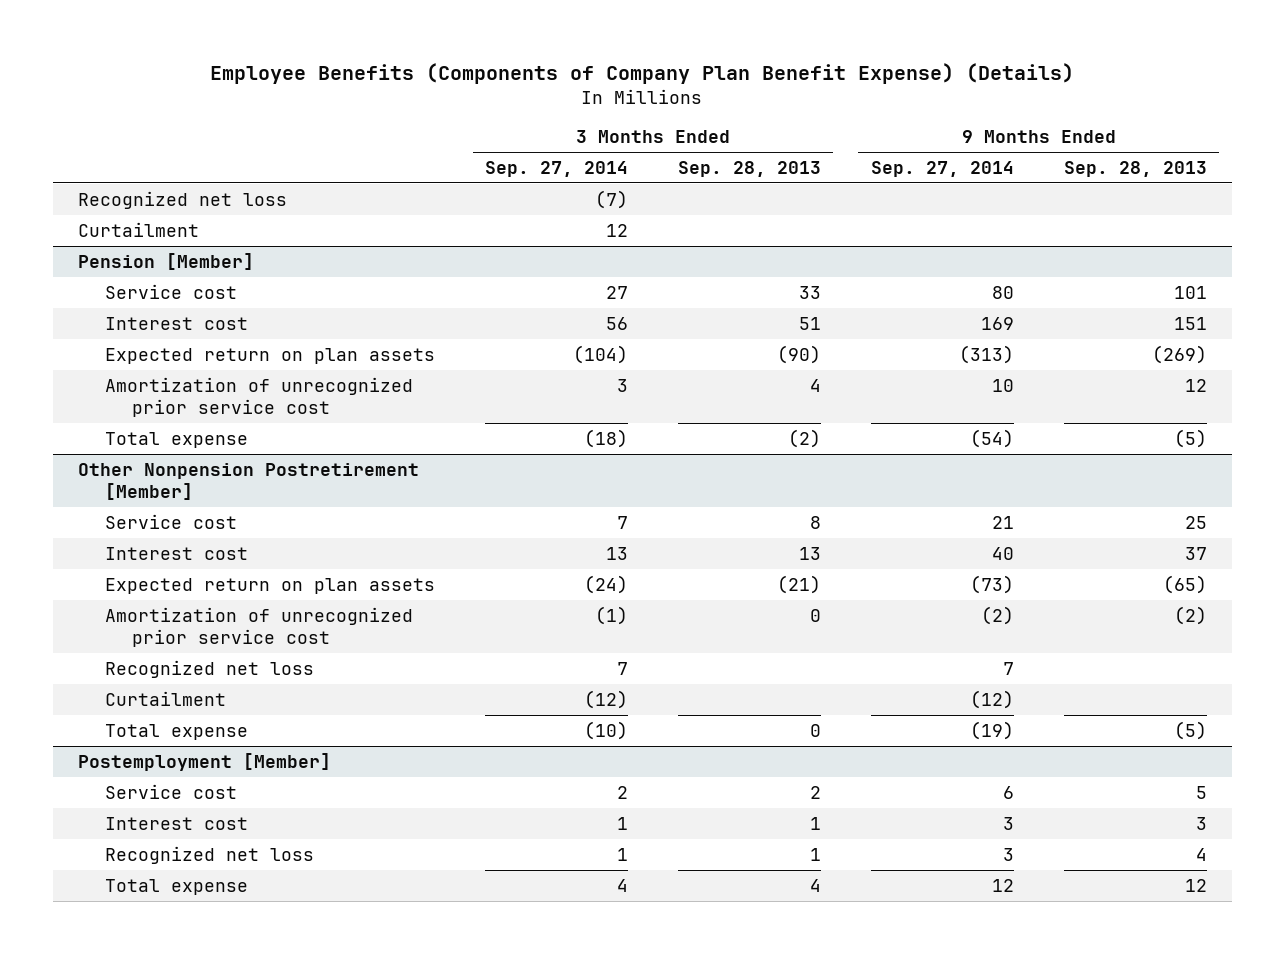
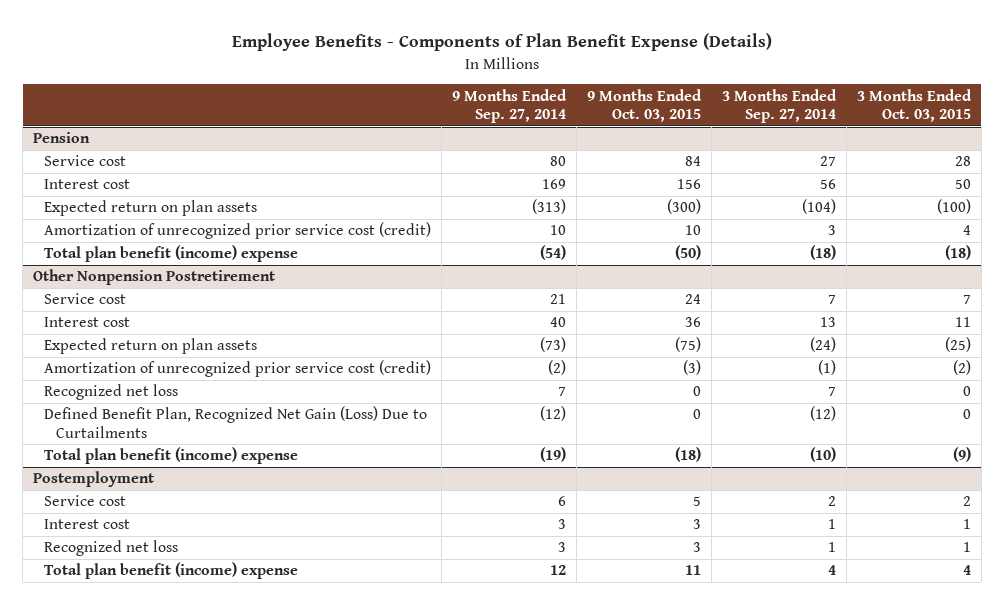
- Employee Benefits (Components of Company Plan Benefit Expense) (Details)
+ Employee Benefits - Components of Plan Benefit Expense (Details)
- | 3 Months Ended Sep. 27, 2014 | 3 Months Ended Sep. 28, 2013 | 9 Months Ended Sep. 27, 2014 | 9 Months Ended Sep. 28, 2013
+ | 9 Months Ended Sep. 27, 2014 | 9 Months Ended Oct. 03, 2015 | 3 Months Ended Sep. 27, 2014 | 3 Months Ended Oct. 03, 2015
- Recognized net loss | (7) | | |
- Curtailment | 12 | | |
- Pension [Member]
+ Pension
- Amortization of unrecognized prior service cost | 3 | 4 | 10 | 12
- Total expense | (18) | (2) | (54) | (5)
- Other Nonpension Postretirement [Member]
+ Amortization of unrecognized prior service cost (credit) | 10 | 10 | 3 | 4
+ Total plan benefit (income) expense | (54) | (50) | (18) | (18)
+ Other Nonpension Postretirement
- Amortization of unrecognized prior service cost | (1) | 0 | (2) | (2)
+ Amortization of unrecognized prior service cost (credit) | (2) | (3) | (1) | (2)
- Curtailment | (12) | | (12) |
- Total expense | (10) | 0 | (19) | (5)
- Postemployment [Member]
+ Defined Benefit Plan, Recognized Net Gain (Loss) Due to Curtailments | (12) | 0 | (12) | 0
+ Total plan benefit (income) expense | (19) | (18) | (10) | (9)
+ Postemployment
- Total expense | 4 | 4 | 12 | 12
+ Total plan benefit (income) expense | 12 | 11 | 4 | 4

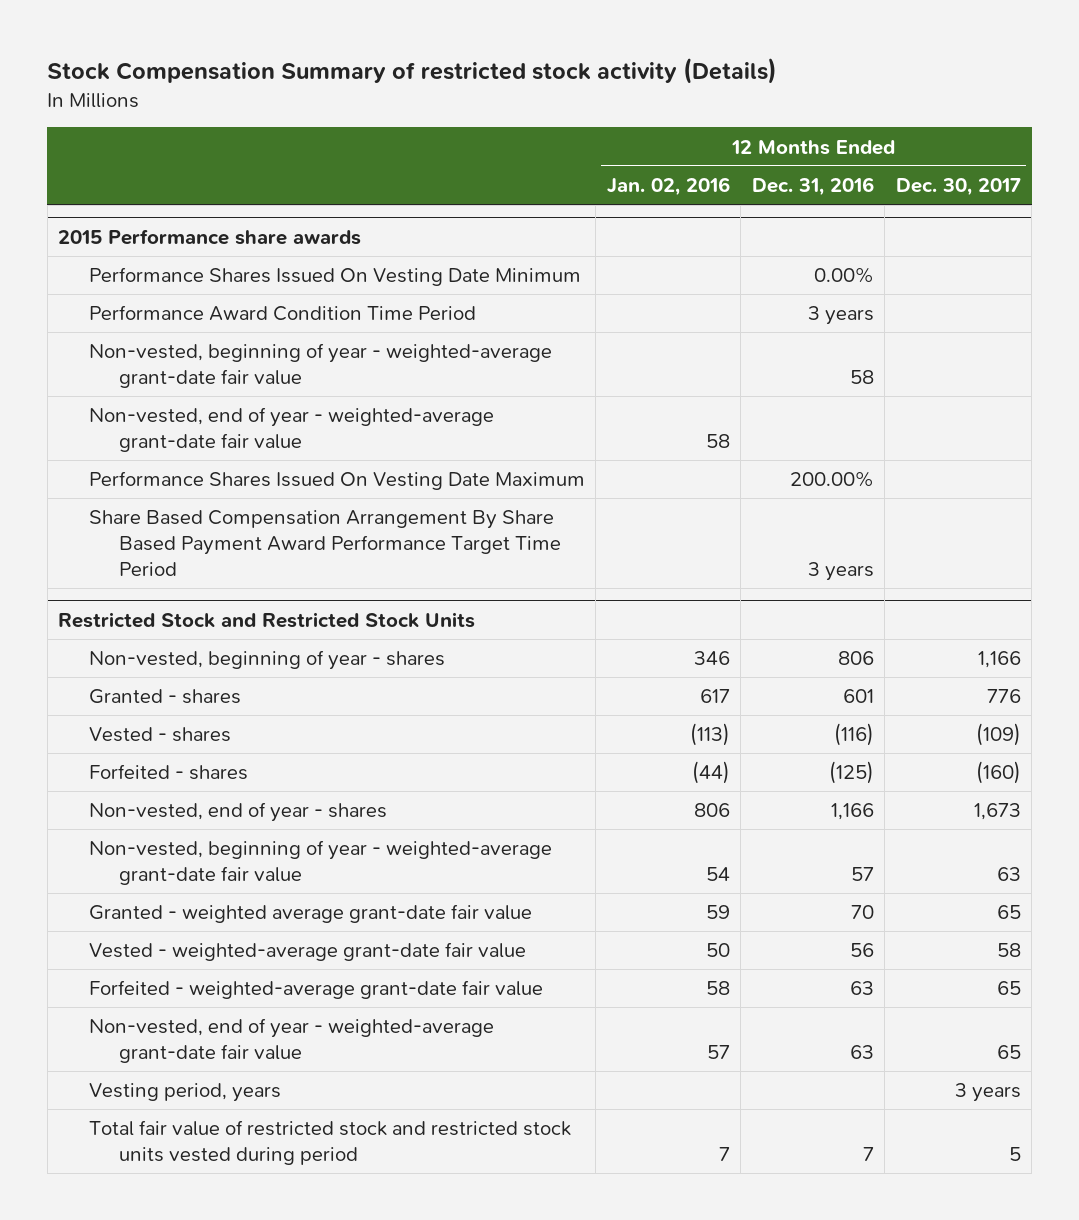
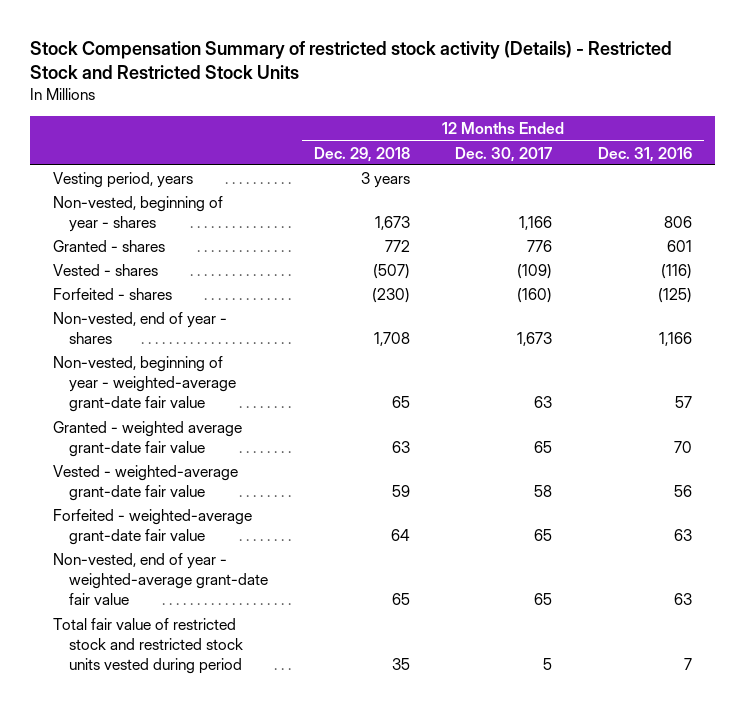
- Stock Compensation Summary of restricted stock activity (Details)
+ Stock Compensation Summary of restricted stock activity (Details) - Restricted Stock and Restricted Stock Units
- | 12 Months Ended Jan. 02, 2016 | 12 Months Ended Dec. 31, 2016 | 12 Months Ended Dec. 30, 2017
+ | 12 Months Ended Dec. 29, 2018 | 12 Months Ended Dec. 30, 2017 | 12 Months Ended Dec. 31, 2016
- 2015 Performance share awards
- Performance Shares Issued On Vesting Date Minimum | | 0.00% |
- Performance Award Condition Time Period | | 3 years |
- Non-vested, beginning of year - weighted-average grant-date fair value | | 58 |
- Non-vested, end of year - weighted-average grant-date fair value | 58 | |
- Performance Shares Issued On Vesting Date Maximum | | 200.00% |
- Share Based Compensation Arrangement By Share Based Payment Award Performance Target Time Period | | 3 years |
- Restricted Stock and Restricted Stock Units
+ Vesting period, years | 3 years | |
- Vesting period, years | | | 3 years

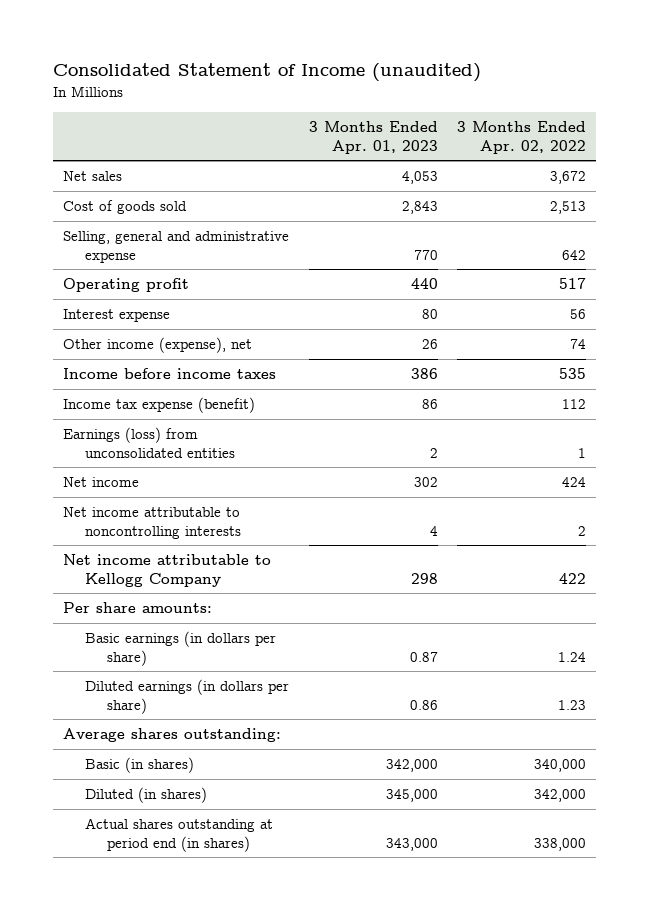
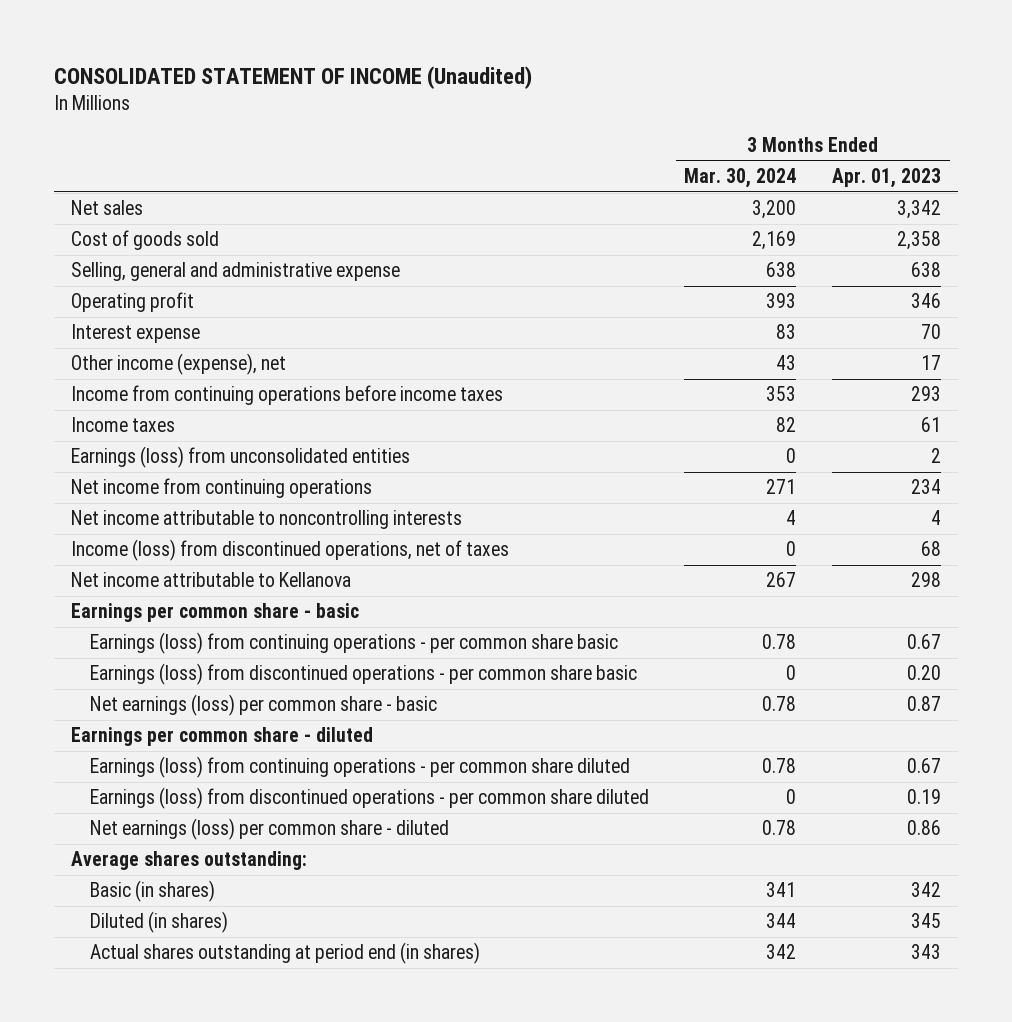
- Consolidated Statement of Income (unaudited)
+ CONSOLIDATED STATEMENT OF INCOME (Unaudited)
- | 3 Months Ended Apr. 01, 2023 | 3 Months Ended Apr. 02, 2022
+ | 3 Months Ended Mar. 30, 2024 | 3 Months Ended Apr. 01, 2023
- Net sales | 4,053 | 3,672
- Cost of goods sold | 2,843 | 2,513
- Selling, general and administrative expense | 770 | 642
- Operating profit | 440 | 517
- Interest expense | 80 | 56
- Other income (expense), net | 26 | 74
- Income before income taxes | 386 | 535
- Income tax expense (benefit) | 86 | 112
+ Net sales | 3,200 | 3,342
+ Cost of goods sold | 2,169 | 2,358
+ Selling, general and administrative expense | 638 | 638
+ Operating profit | 393 | 346
+ Interest expense | 83 | 70
+ Other income (expense), net | 43 | 17
+ Income from continuing operations before income taxes | 353 | 293
+ Income taxes | 82 | 61
- Net income | 302 | 424
+ Net income from continuing operations | 271 | 234
- Net income attributable to Kellogg Company | 298 | 422
- Per share amounts:
- Basic earnings (in dollars per share) | 0.87 | 1.24
- Diluted earnings (in dollars per share) | 0.86 | 1.23
+ Income (loss) from discontinued operations, net of taxes | 0 | 68
+ Net income attributable to Kellanova | 267 | 298
+ Earnings per common share - basic
+ Earnings (loss) from continuing operations - per common share basic | 0.78 | 0.67
+ Earnings (loss) from discontinued operations - per common share basic | 0 | 0.20
+ Net earnings (loss) per common share - basic | 0.78 | 0.87
+ Earnings per common share - diluted
+ Earnings (loss) from continuing operations - per common share diluted | 0.78 | 0.67
+ Earnings (loss) from discontinued operations - per common share diluted | 0 | 0.19
+ Net earnings (loss) per common share - diluted | 0.78 | 0.86
- Basic (in shares) | 342,000 | 340,000
- Diluted (in shares) | 345,000 | 342,000
- Actual shares outstanding at period end (in shares) | 343,000 | 338,000
+ Basic (in shares) | 341 | 342
+ Diluted (in shares) | 344 | 345
+ Actual shares outstanding at period end (in shares) | 342 | 343

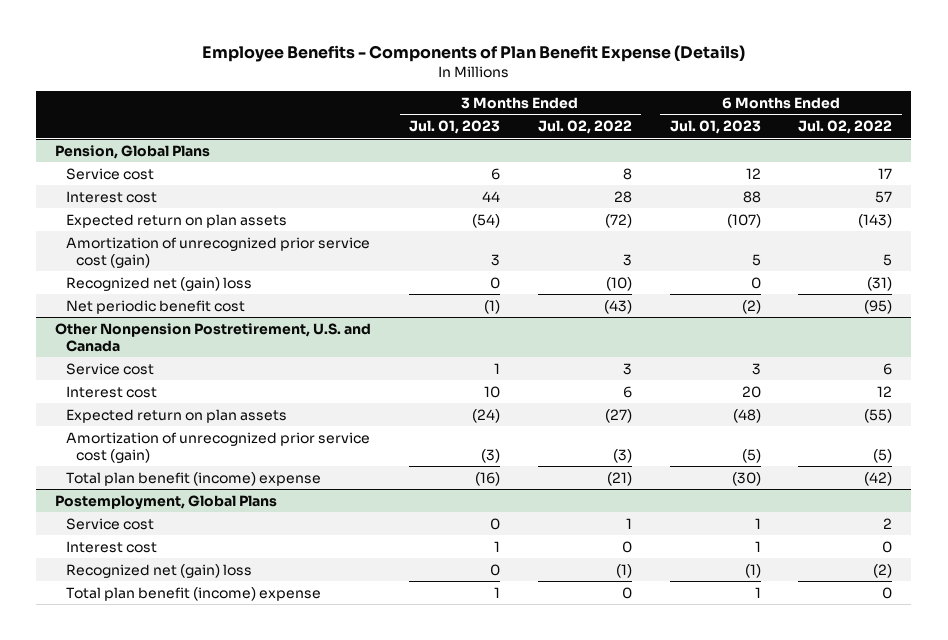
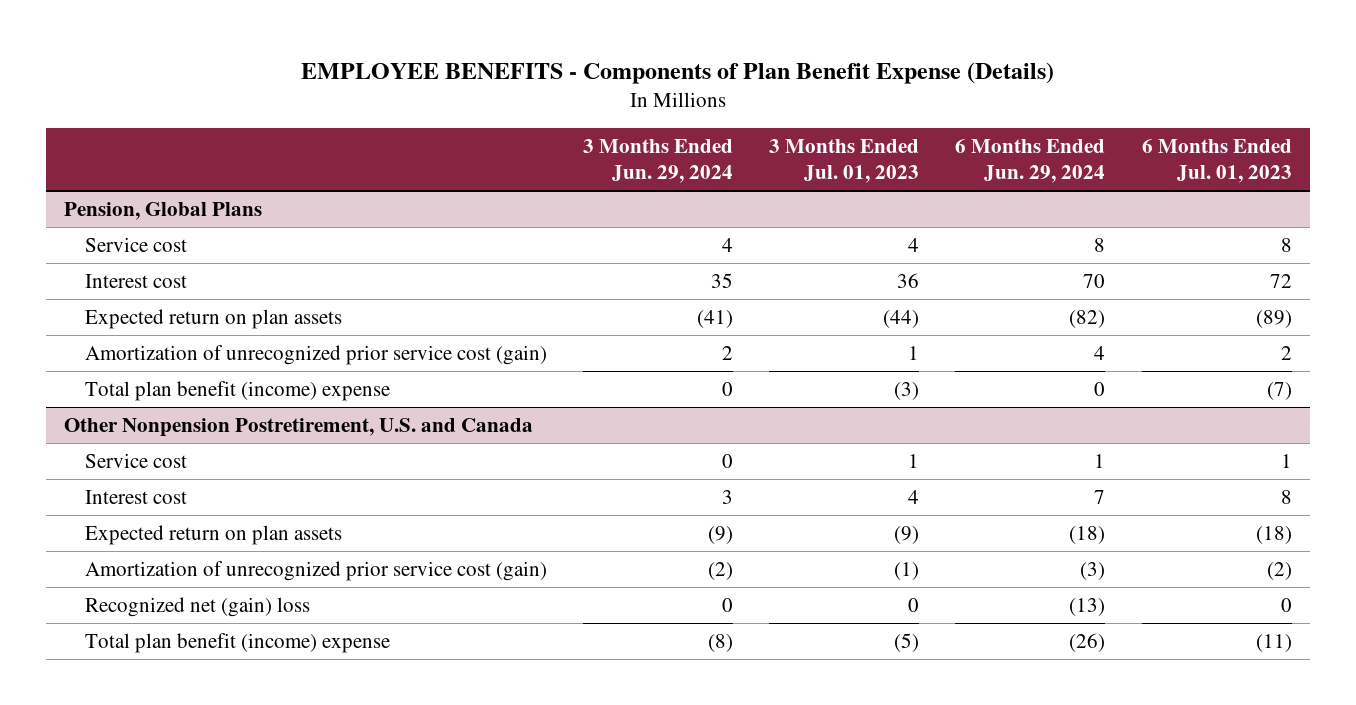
- Employee Benefits - Components of Plan Benefit Expense (Details)
+ EMPLOYEE BENEFITS - Components of Plan Benefit Expense (Details)
- | 3 Months Ended Jul. 01, 2023 | 3 Months Ended Jul. 02, 2022 | 6 Months Ended Jul. 01, 2023 | 6 Months Ended Jul. 02, 2022
+ | 3 Months Ended Jun. 29, 2024 | 3 Months Ended Jul. 01, 2023 | 6 Months Ended Jun. 29, 2024 | 6 Months Ended Jul. 01, 2023
@ Pension, Global Plans
- Service cost | 6 | 8 | 12 | 17
- Interest cost | 44 | 28 | 88 | 57
- Expected return on plan assets | (54) | (72) | (107) | (143)
- Amortization of unrecognized prior service cost (gain) | 3 | 3 | 5 | 5
- Recognized net (gain) loss | 0 | (10) | 0 | (31)
- Net periodic benefit cost | (1) | (43) | (2) | (95)
+ Service cost | 4 | 4 | 8 | 8
+ Interest cost | 35 | 36 | 70 | 72
+ Expected return on plan assets | (41) | (44) | (82) | (89)
+ Amortization of unrecognized prior service cost (gain) | 2 | 1 | 4 | 2
+ Total plan benefit (income) expense | 0 | (3) | 0 | (7)
@ Other Nonpension Postretirement, U.S. and Canada
- Service cost | 1 | 3 | 3 | 6
- Interest cost | 10 | 6 | 20 | 12
- Expected return on plan assets | (24) | (27) | (48) | (55)
- Amortization of unrecognized prior service cost (gain) | (3) | (3) | (5) | (5)
- Total plan benefit (income) expense | (16) | (21) | (30) | (42)
- Postemployment, Global Plans
- Service cost | 0 | 1 | 1 | 2
- Interest cost | 1 | 0 | 1 | 0
- Recognized net (gain) loss | 0 | (1) | (1) | (2)
- Total plan benefit (income) expense | 1 | 0 | 1 | 0
@ Other Nonpension Postretirement, U.S. and Canada
+ Service cost | 0 | 1 | 1 | 1
+ Interest cost | 3 | 4 | 7 | 8
+ Expected return on plan assets | (9) | (9) | (18) | (18)
+ Amortization of unrecognized prior service cost (gain) | (2) | (1) | (3) | (2)
+ Recognized net (gain) loss | 0 | 0 | (13) | 0
+ Total plan benefit (income) expense | (8) | (5) | (26) | (11)

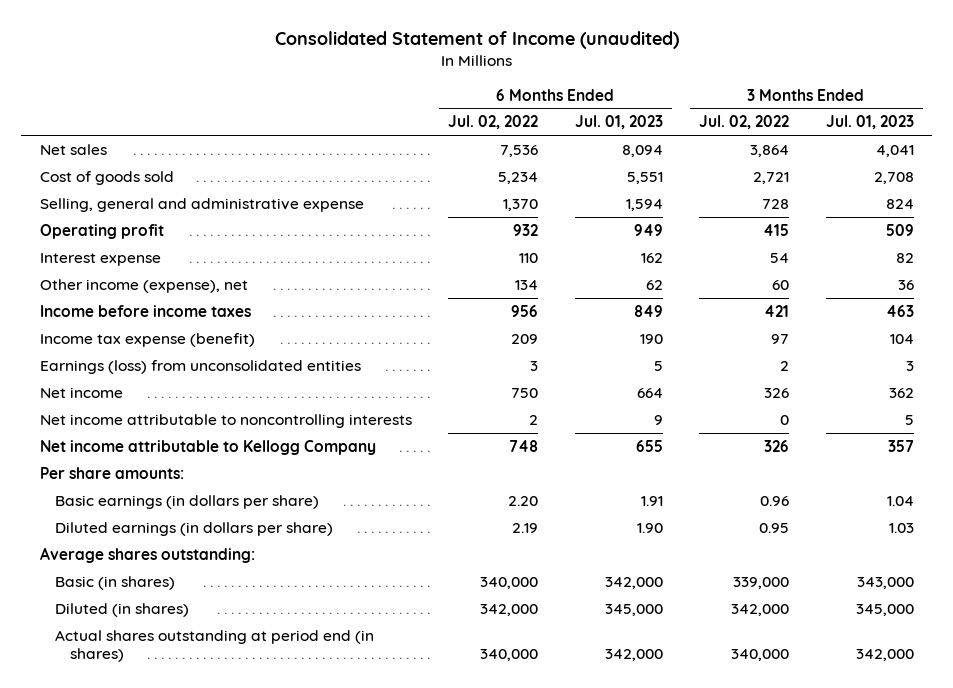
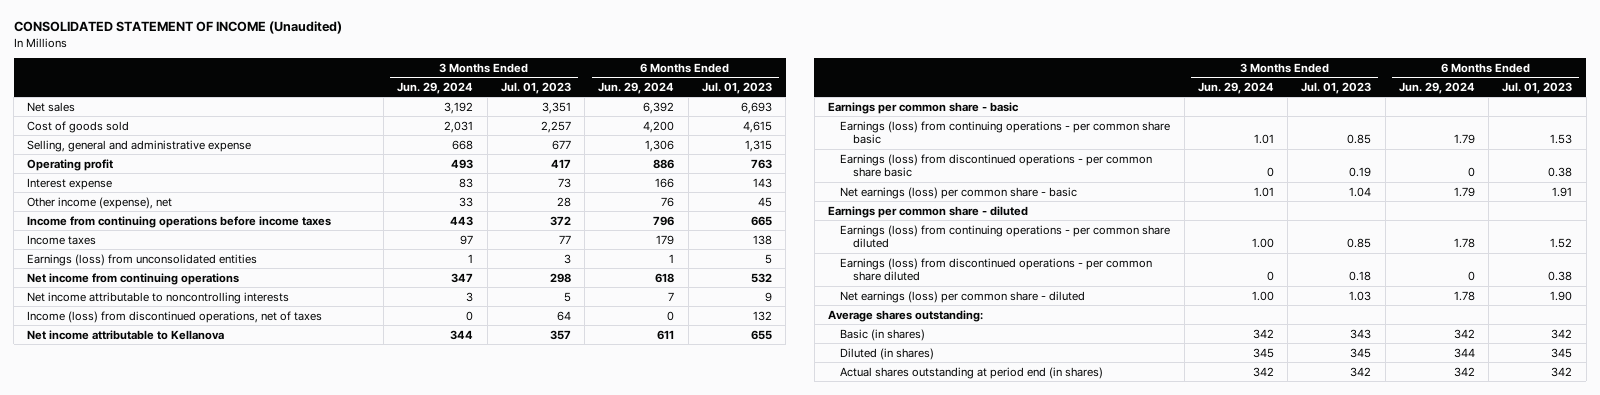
- Consolidated Statement of Income (unaudited)
+ CONSOLIDATED STATEMENT OF INCOME (Unaudited)
- | 6 Months Ended Jul. 02, 2022 | 6 Months Ended Jul. 01, 2023 | 3 Months Ended Jul. 02, 2022 | 3 Months Ended Jul. 01, 2023
+ | 3 Months Ended Jun. 29, 2024 | 3 Months Ended Jul. 01, 2023 | 6 Months Ended Jun. 29, 2024 | 6 Months Ended Jul. 01, 2023
- Net sales | 7,536 | 8,094 | 3,864 | 4,041
- Cost of goods sold | 5,234 | 5,551 | 2,721 | 2,708
- Selling, general and administrative expense | 1,370 | 1,594 | 728 | 824
- Operating profit | 932 | 949 | 415 | 509
- Interest expense | 110 | 162 | 54 | 82
- Other income (expense), net | 134 | 62 | 60 | 36
- Income before income taxes | 956 | 849 | 421 | 463
- Income tax expense (benefit) | 209 | 190 | 97 | 104
+ Net sales | 3,192 | 3,351 | 6,392 | 6,693
+ Cost of goods sold | 2,031 | 2,257 | 4,200 | 4,615
+ Selling, general and administrative expense | 668 | 677 | 1,306 | 1,315
+ Operating profit | 493 | 417 | 886 | 763
+ Interest expense | 83 | 73 | 166 | 143
+ Other income (expense), net | 33 | 28 | 76 | 45
+ Income from continuing operations before income taxes | 443 | 372 | 796 | 665
+ Income taxes | 97 | 77 | 179 | 138
- Net income | 750 | 664 | 326 | 362
+ Net income from continuing operations | 347 | 298 | 618 | 532
- Net income attributable to Kellogg Company | 748 | 655 | 326 | 357
- Per share amounts:
- Basic earnings (in dollars per share) | 2.20 | 1.91 | 0.96 | 1.04
- Diluted earnings (in dollars per share) | 2.19 | 1.90 | 0.95 | 1.03
+ Income (loss) from discontinued operations, net of taxes | 0 | 64 | 0 | 132
+ Net income attributable to Kellanova | 344 | 357 | 611 | 655
+ Earnings per common share - basic
+ Earnings (loss) from continuing operations - per common share basic | 1.01 | 0.85 | 1.79 | 1.53
+ Earnings (loss) from discontinued operations - per common share basic | 0 | 0.19 | 0 | 0.38
+ Net earnings (loss) per common share - basic | 1.01 | 1.04 | 1.79 | 1.91
+ Earnings per common share - diluted
+ Earnings (loss) from continuing operations - per common share diluted | 1.00 | 0.85 | 1.78 | 1.52
+ Earnings (loss) from discontinued operations - per common share diluted | 0 | 0.18 | 0 | 0.38
+ Net earnings (loss) per common share - diluted | 1.00 | 1.03 | 1.78 | 1.90
- Basic (in shares) | 340,000 | 342,000 | 339,000 | 343,000
- Diluted (in shares) | 342,000 | 345,000 | 342,000 | 345,000
- Actual shares outstanding at period end (in shares) | 340,000 | 342,000 | 340,000 | 342,000
+ Basic (in shares) | 342 | 343 | 342 | 342
+ Diluted (in shares) | 345 | 345 | 344 | 345
+ Actual shares outstanding at period end (in shares) | 342 | 342 | 342 | 342

